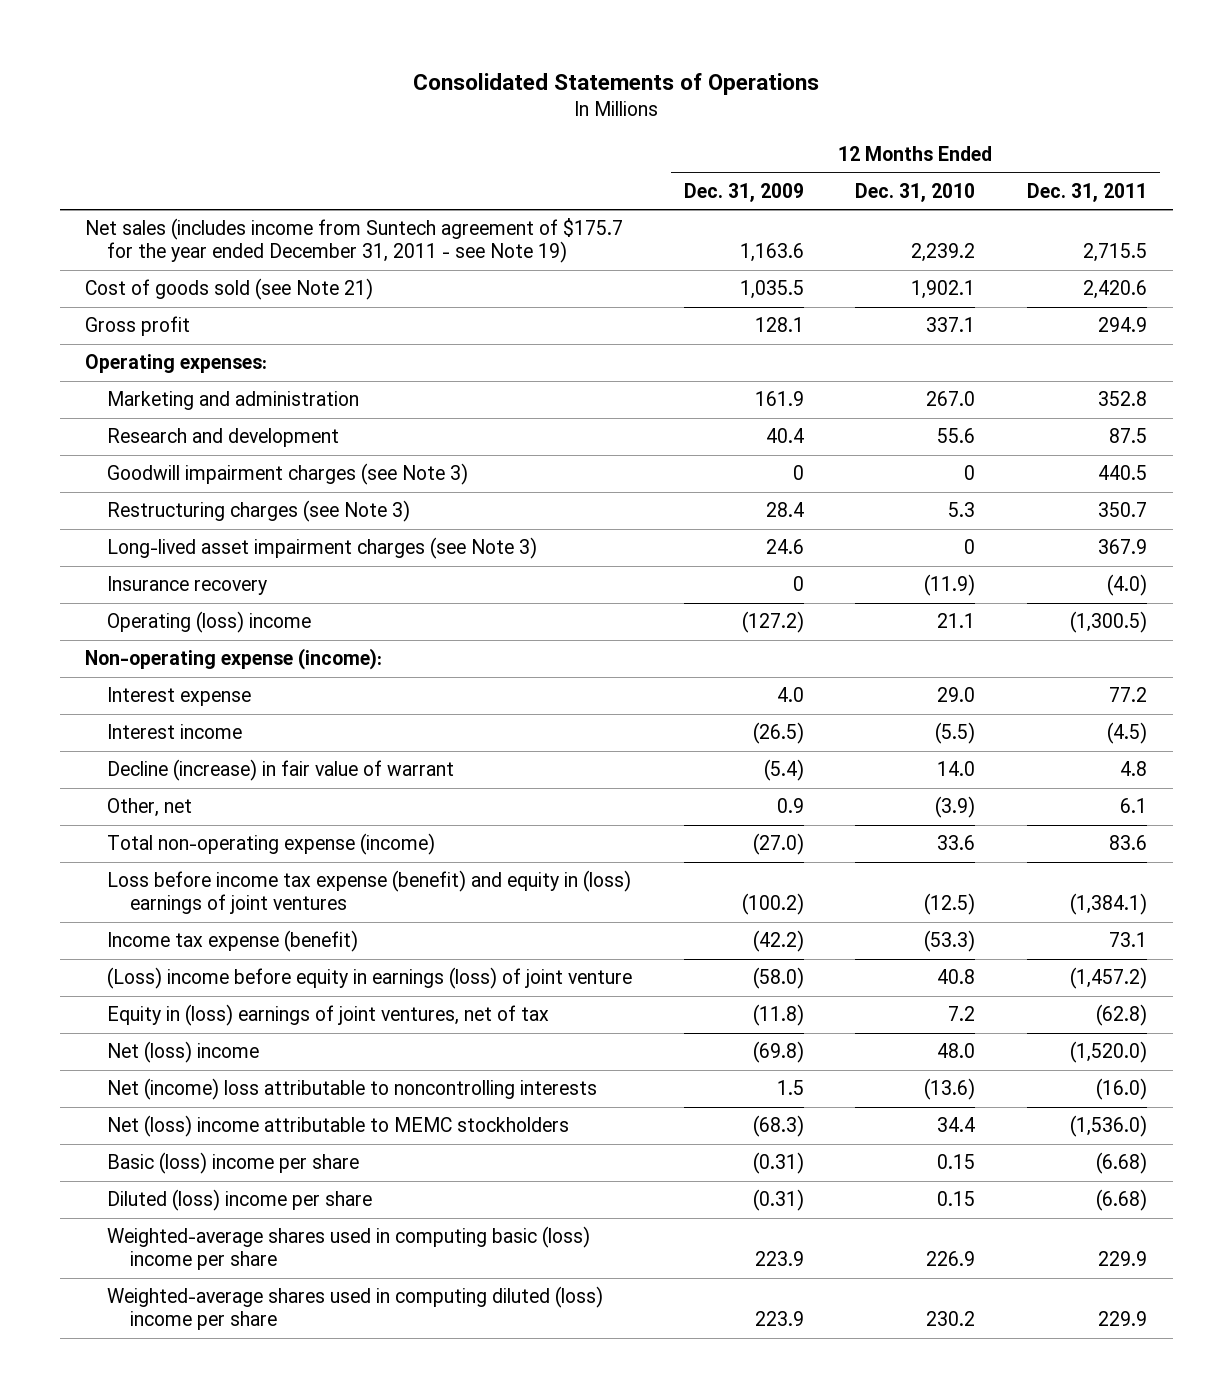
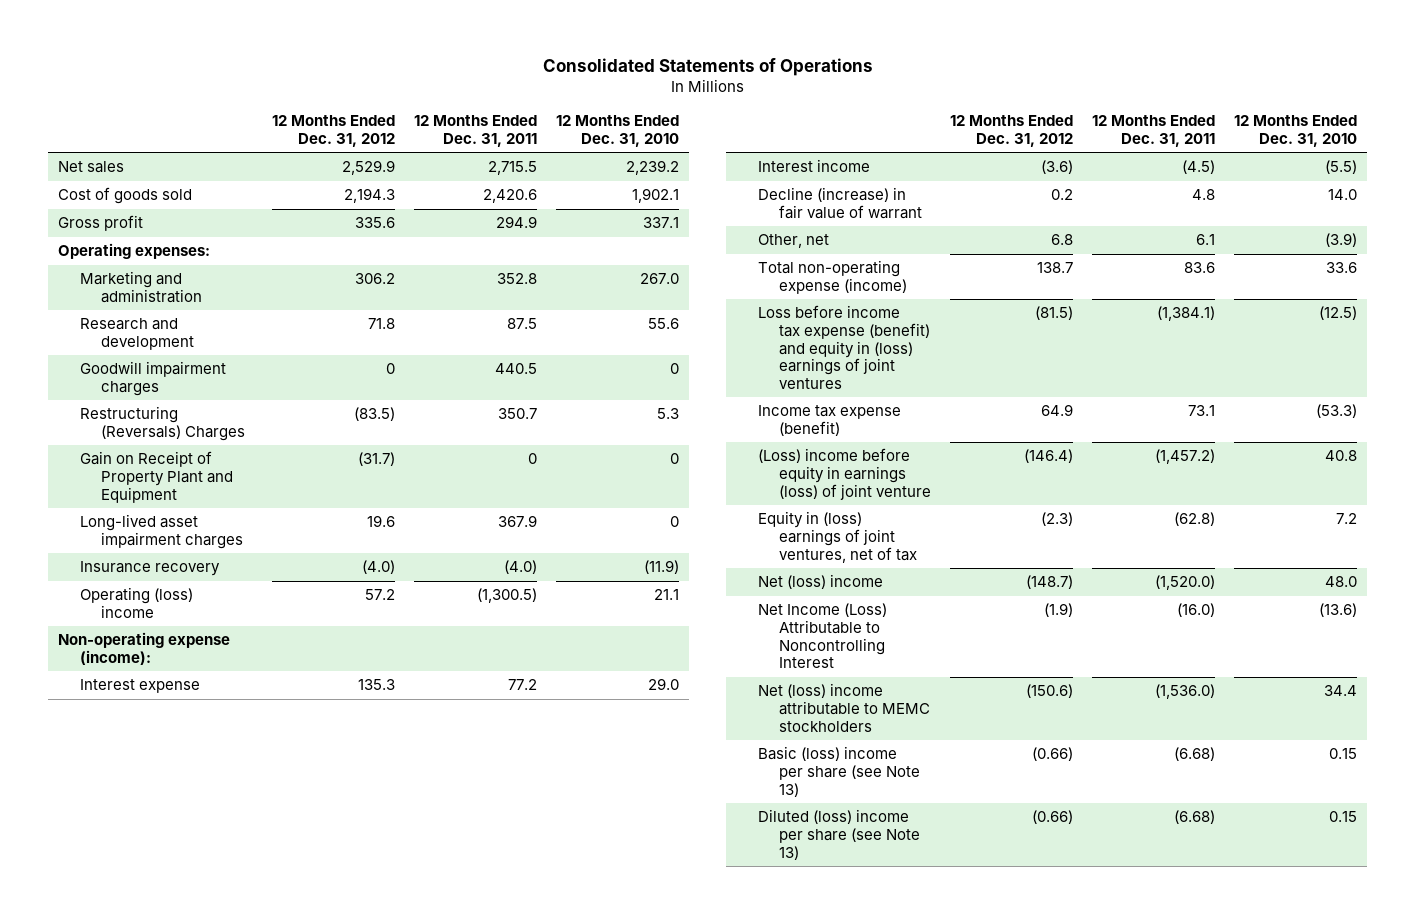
- | 12 Months Ended Dec. 31, 2009 | 12 Months Ended Dec. 31, 2010 | 12 Months Ended Dec. 31, 2011
+ | 12 Months Ended Dec. 31, 2012 | 12 Months Ended Dec. 31, 2011 | 12 Months Ended Dec. 31, 2010
- Net sales (includes income from Suntech agreement of $175.7 for the year ended December 31, 2011 - see Note 19) | 1,163.6 | 2,239.2 | 2,715.5
- Cost of goods sold (see Note 21) | 1,035.5 | 1,902.1 | 2,420.6
+ Net sales | 2,529.9 | 2,715.5 | 2,239.2
+ Cost of goods sold | 2,194.3 | 2,420.6 | 1,902.1
- Goodwill impairment charges (see Note 3) | 0 | 0 | 440.5
- Restructuring charges (see Note 3) | 28.4 | 5.3 | 350.7
- Long-lived asset impairment charges (see Note 3) | 24.6 | 0 | 367.9
+ Goodwill impairment charges | 0 | 440.5 | 0
+ Restructuring (Reversals) Charges | (83.5) | 350.7 | 5.3
+ Gain on Receipt of Property Plant and Equipment | (31.7) | 0 | 0
+ Long-lived asset impairment charges | 19.6 | 367.9 | 0
- Net (income) loss attributable to noncontrolling interests | 1.5 | (13.6) | (16.0)
+ Net Income (Loss) Attributable to Noncontrolling Interest | (1.9) | (16.0) | (13.6)
- Basic (loss) income per share | (0.31) | 0.15 | (6.68)
- Diluted (loss) income per share | (0.31) | 0.15 | (6.68)
- Weighted-average shares used in computing basic (loss) income per share | 223.9 | 226.9 | 229.9
- Weighted-average shares used in computing diluted (loss) income per share | 223.9 | 230.2 | 229.9
+ Basic (loss) income per share (see Note 13) | (0.66) | (6.68) | 0.15
+ Diluted (loss) income per share (see Note 13) | (0.66) | (6.68) | 0.15

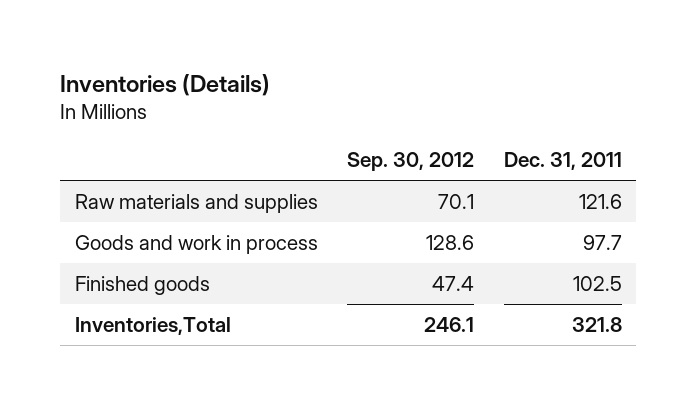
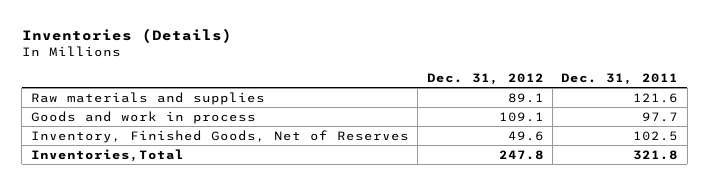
- | Sep. 30, 2012 | Dec. 31, 2011
+ | Dec. 31, 2012 | Dec. 31, 2011
- Finished goods | 47.4 | 102.5
+ Inventory, Finished Goods, Net of Reserves | 49.6 | 102.5

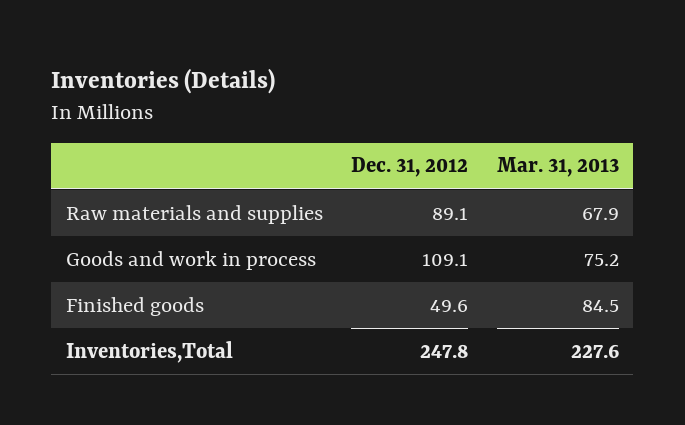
- | Dec. 31, 2012 | Dec. 31, 2011
+ | Dec. 31, 2012 | Mar. 31, 2013
- Inventory, Finished Goods, Net of Reserves | 49.6 | 102.5
+ Finished goods | 49.6 | 84.5

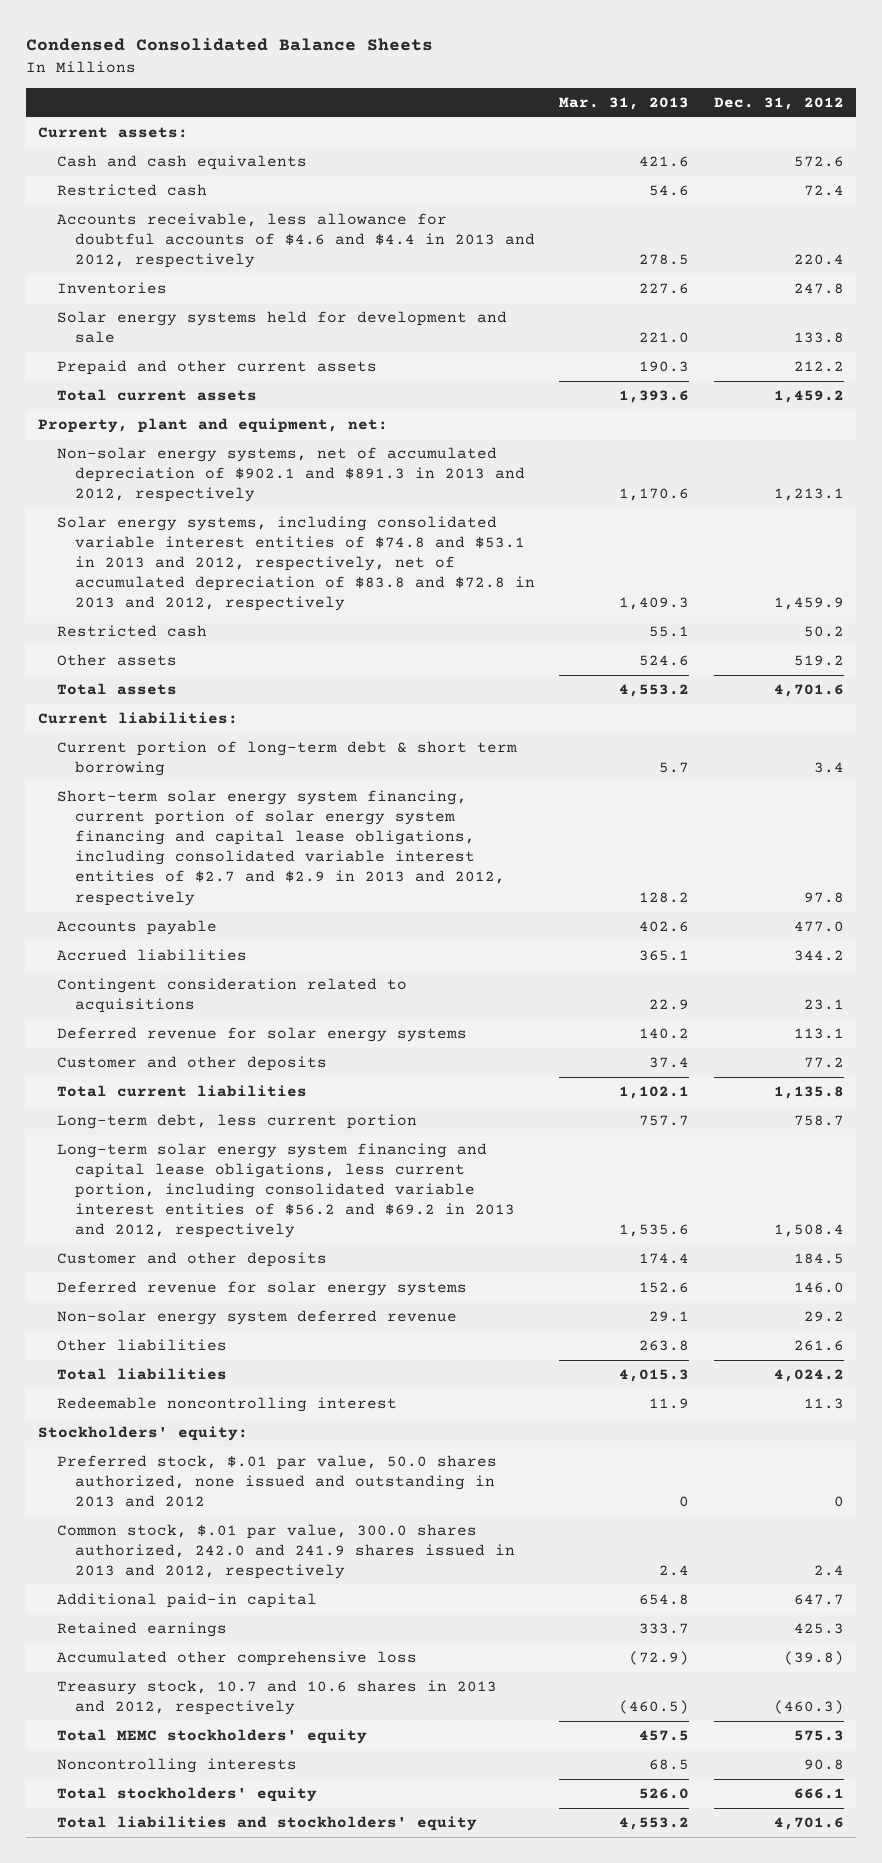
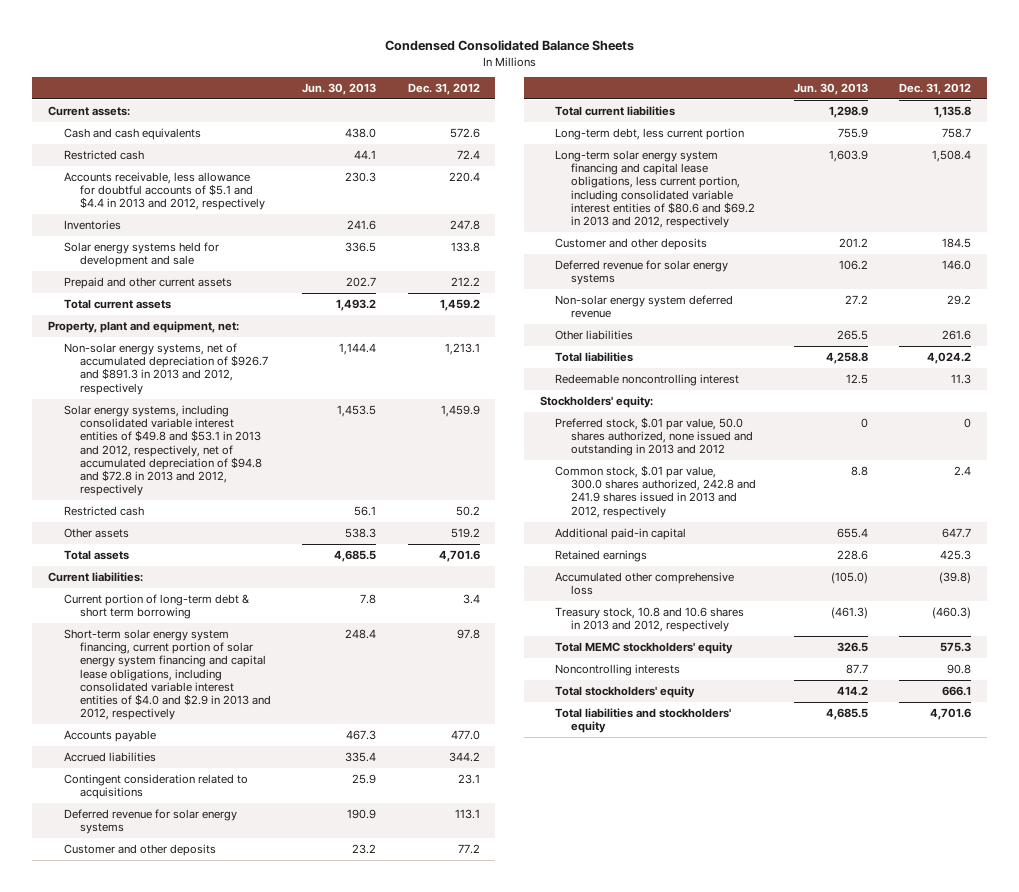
- | Mar. 31, 2013 | Dec. 31, 2012
+ | Jun. 30, 2013 | Dec. 31, 2012
- Accounts receivable, less allowance for doubtful accounts of $4.6 and $4.4 in 2013 and 2012, respectively | 278.5 | 220.4
+ Accounts receivable, less allowance for doubtful accounts of $5.1 and $4.4 in 2013 and 2012, respectively | 230.3 | 220.4
- Non-solar energy systems, net of accumulated depreciation of $902.1 and $891.3 in 2013 and 2012, respectively | 1,170.6 | 1,213.1
- Solar energy systems, including consolidated variable interest entities of $74.8 and $53.1 in 2013 and 2012, respectively, net of accumulated depreciation of $83.8 and $72.8 in 2013 and 2012, respectively | 1,409.3 | 1,459.9
+ Non-solar energy systems, net of accumulated depreciation of $926.7 and $891.3 in 2013 and 2012, respectively | 1,144.4 | 1,213.1
+ Solar energy systems, including consolidated variable interest entities of $49.8 and $53.1 in 2013 and 2012, respectively, net of accumulated depreciation of $94.8 and $72.8 in 2013 and 2012, respectively | 1,453.5 | 1,459.9
- Short-term solar energy system financing, current portion of solar energy system financing and capital lease obligations, including consolidated variable interest entities of $2.7 and $2.9 in 2013 and 2012, respectively | 128.2 | 97.8
+ Short-term solar energy system financing, current portion of solar energy system financing and capital lease obligations, including consolidated variable interest entities of $4.0 and $2.9 in 2013 and 2012, respectively | 248.4 | 97.8
- Long-term solar energy system financing and capital lease obligations, less current portion, including consolidated variable interest entities of $56.2 and $69.2 in 2013 and 2012, respectively | 1,535.6 | 1,508.4
+ Long-term solar energy system financing and capital lease obligations, less current portion, including consolidated variable interest entities of $80.6 and $69.2 in 2013 and 2012, respectively | 1,603.9 | 1,508.4
- Common stock, $.01 par value, 300.0 shares authorized, 242.0 and 241.9 shares issued in 2013 and 2012, respectively | 2.4 | 2.4
+ Common stock, $.01 par value, 300.0 shares authorized, 242.8 and 241.9 shares issued in 2013 and 2012, respectively | 8.8 | 2.4
- Treasury stock, 10.7 and 10.6 shares in 2013 and 2012, respectively | (460.5) | (460.3)
+ Treasury stock, 10.8 and 10.6 shares in 2013 and 2012, respectively | (461.3) | (460.3)

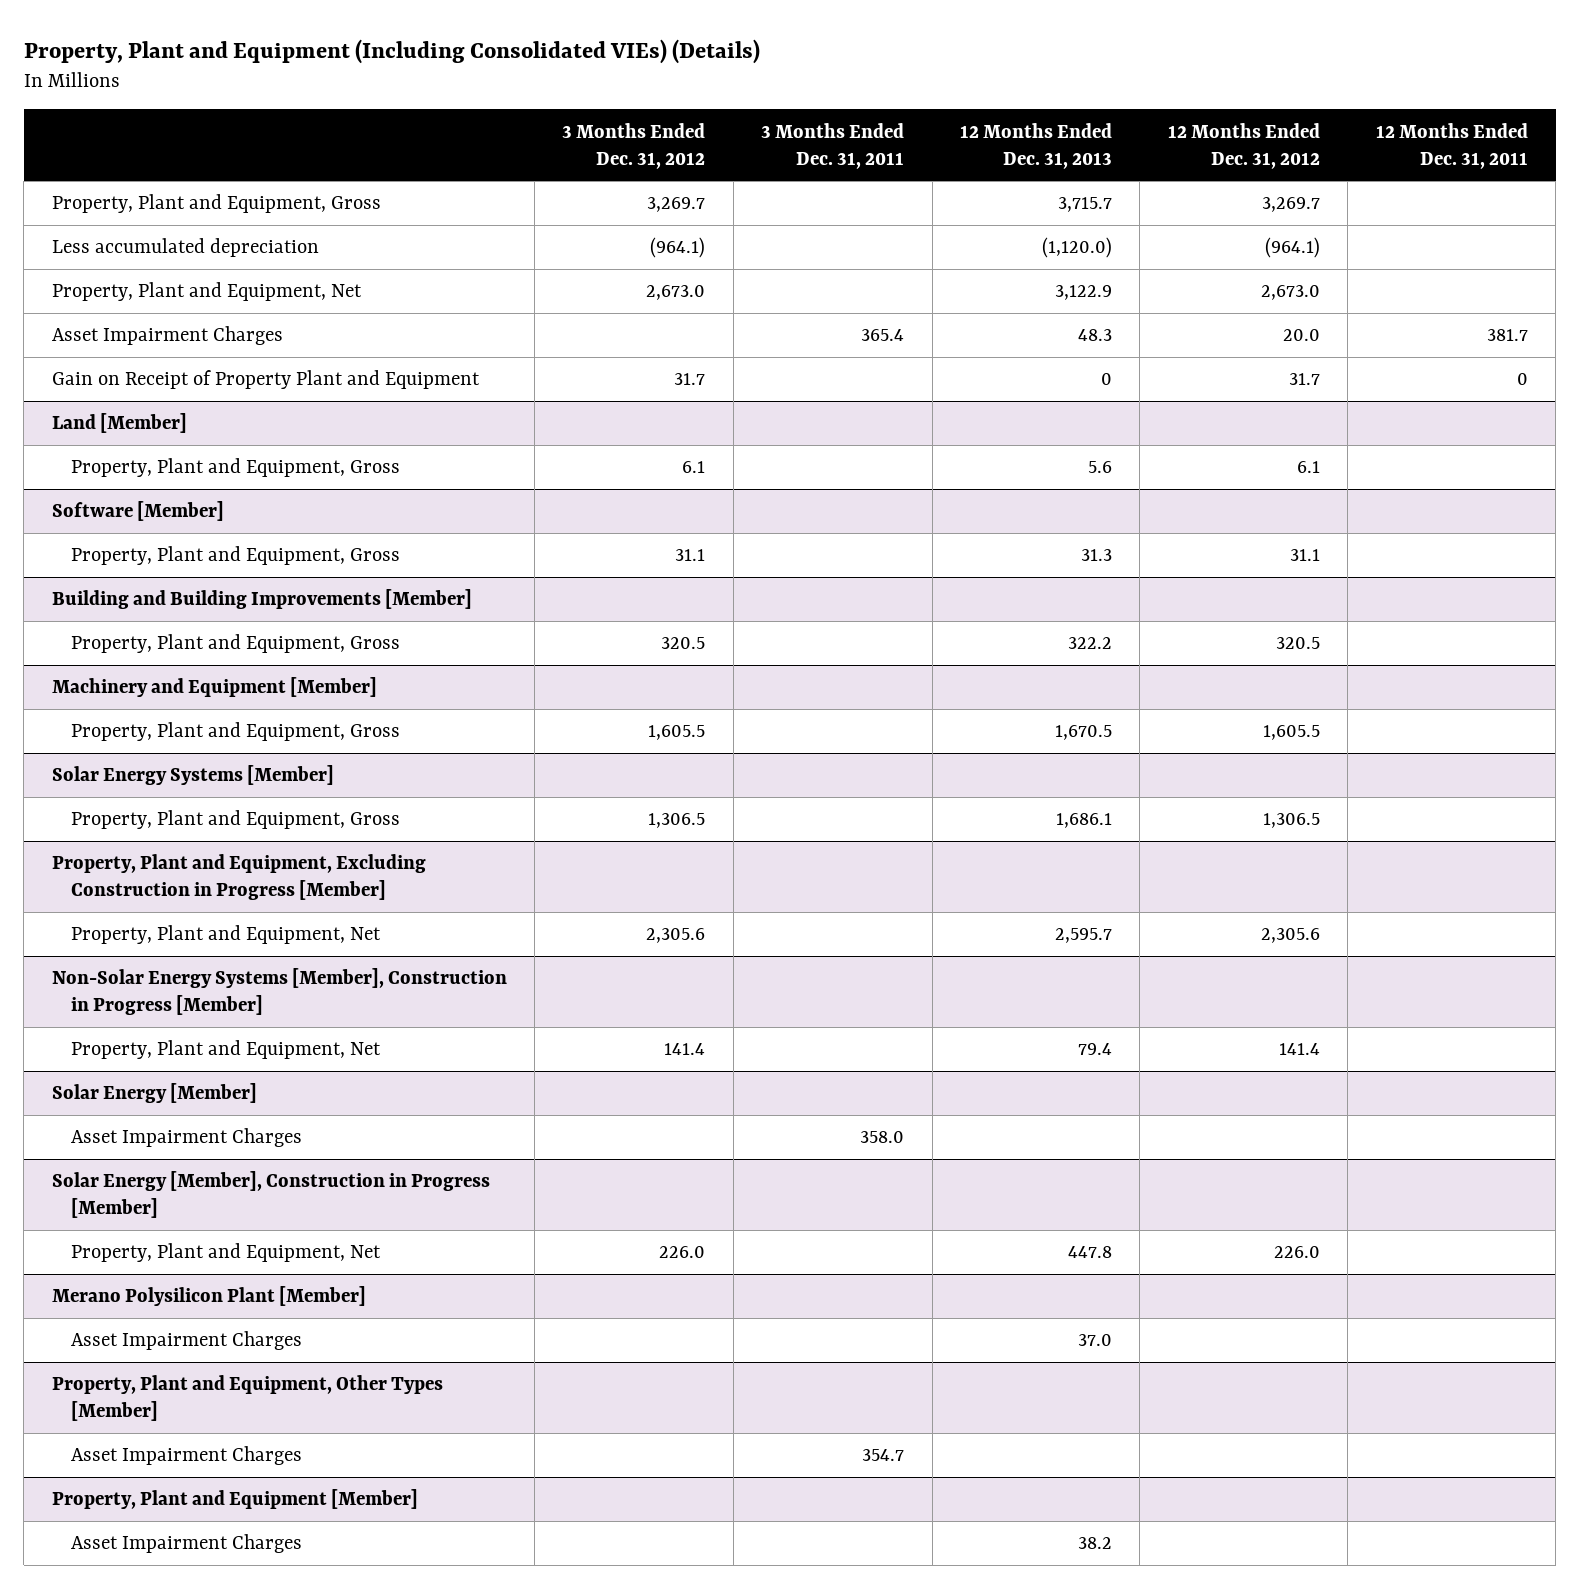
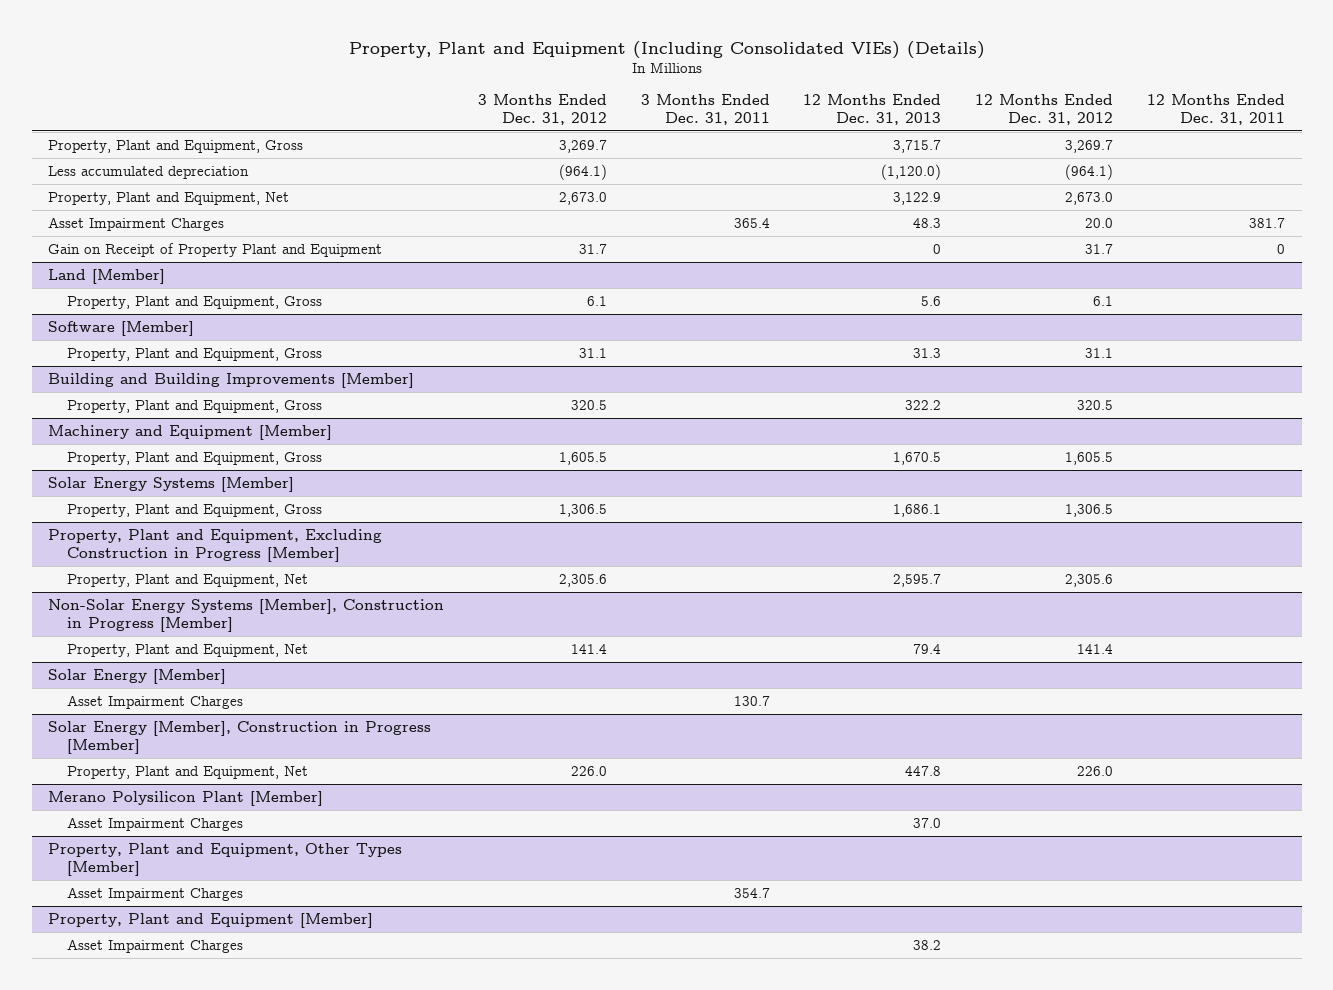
@ Solar Energy [Member]
- Asset Impairment Charges | | 358.0 | | |
+ Asset Impairment Charges | | 130.7 | | |

